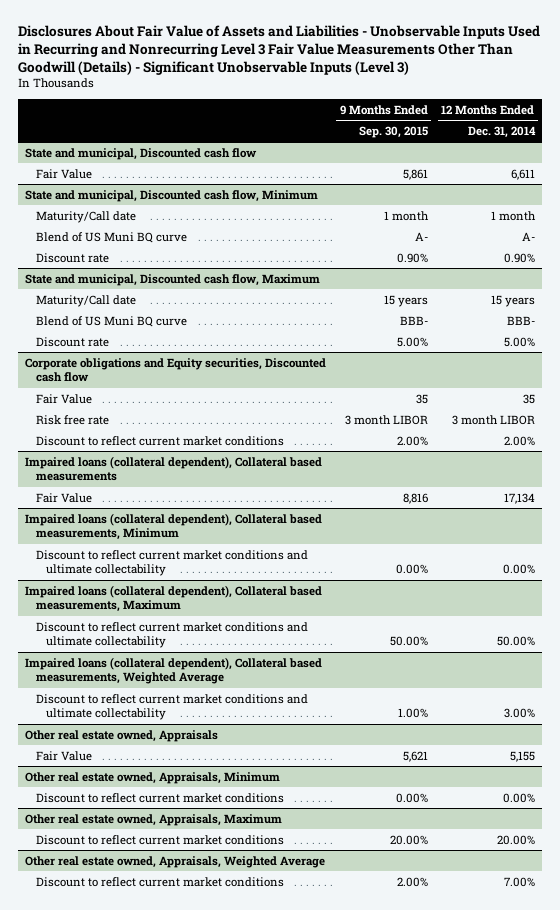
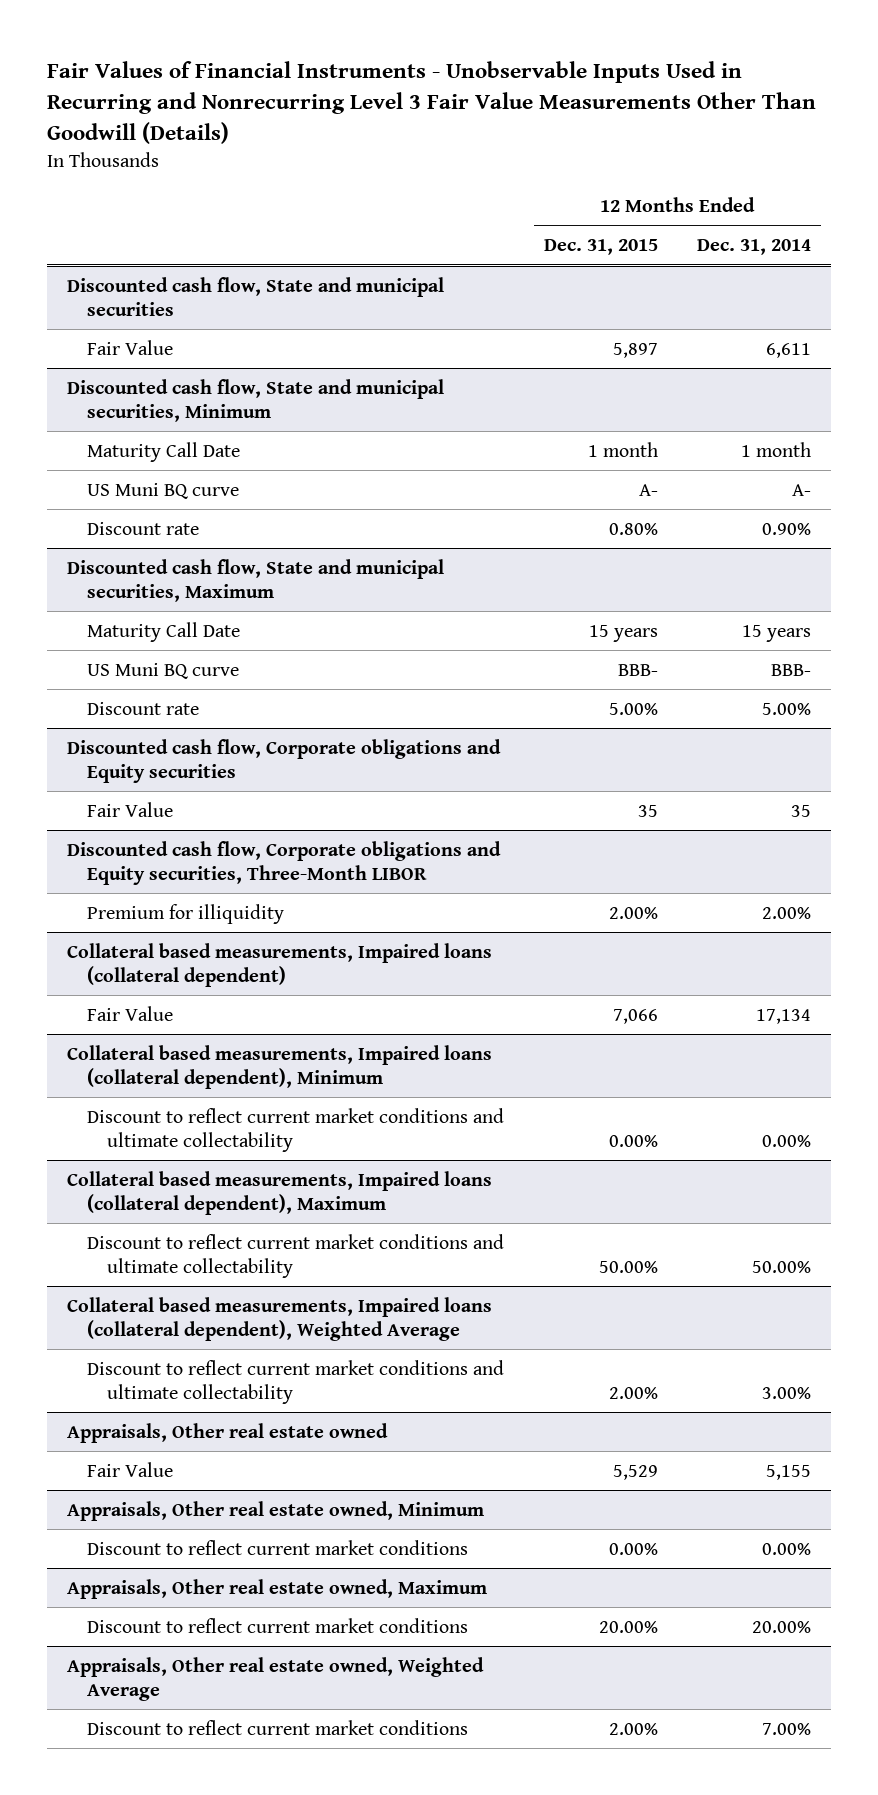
- Disclosures About Fair Value of Assets and Liabilities - Unobservable Inputs Used in Recurring and Nonrecurring Level 3 Fair Value Measurements Other Than Goodwill (Details) - Significant Unobservable Inputs (Level 3)
+ Fair Values of Financial Instruments - Unobservable Inputs Used in Recurring and Nonrecurring Level 3 Fair Value Measurements Other Than Goodwill (Details)
- | 9 Months Ended Sep. 30, 2015 | 12 Months Ended Dec. 31, 2014
+ | 12 Months Ended Dec. 31, 2015 | 12 Months Ended Dec. 31, 2014
- State and municipal, Discounted cash flow
+ Discounted cash flow, State and municipal securities
- State and municipal, Discounted cash flow, Minimum
- Maturity/Call date | 1 month | 1 month
- Blend of US Muni BQ curve | A- | A-
+ Discounted cash flow, State and municipal securities, Minimum
+ Maturity Call Date | 1 month | 1 month
+ US Muni BQ curve | A- | A-
- State and municipal, Discounted cash flow, Maximum
- Maturity/Call date | 15 years | 15 years
- Blend of US Muni BQ curve | BBB- | BBB-
+ Discounted cash flow, State and municipal securities, Maximum
+ Maturity Call Date | 15 years | 15 years
+ US Muni BQ curve | BBB- | BBB-
- Corporate obligations and Equity securities, Discounted cash flow
+ Discounted cash flow, Corporate obligations and Equity securities
- Risk free rate | 3 month LIBOR | 3 month LIBOR
- Discount to reflect current market conditions | 2.00% | 2.00%
- Impaired loans (collateral dependent), Collateral based measurements
+ Discounted cash flow, Corporate obligations and Equity securities, Three-Month LIBOR
+ Premium for illiquidity | 2.00% | 2.00%
+ Collateral based measurements, Impaired loans (collateral dependent)
- Impaired loans (collateral dependent), Collateral based measurements, Minimum
+ Collateral based measurements, Impaired loans (collateral dependent), Minimum
- Impaired loans (collateral dependent), Collateral based measurements, Maximum
+ Collateral based measurements, Impaired loans (collateral dependent), Maximum
- Impaired loans (collateral dependent), Collateral based measurements, Weighted Average
+ Collateral based measurements, Impaired loans (collateral dependent), Weighted Average
- Other real estate owned, Appraisals
+ Appraisals, Other real estate owned
- Other real estate owned, Appraisals, Minimum
+ Appraisals, Other real estate owned, Minimum
- Other real estate owned, Appraisals, Maximum
+ Appraisals, Other real estate owned, Maximum
- Other real estate owned, Appraisals, Weighted Average
+ Appraisals, Other real estate owned, Weighted Average

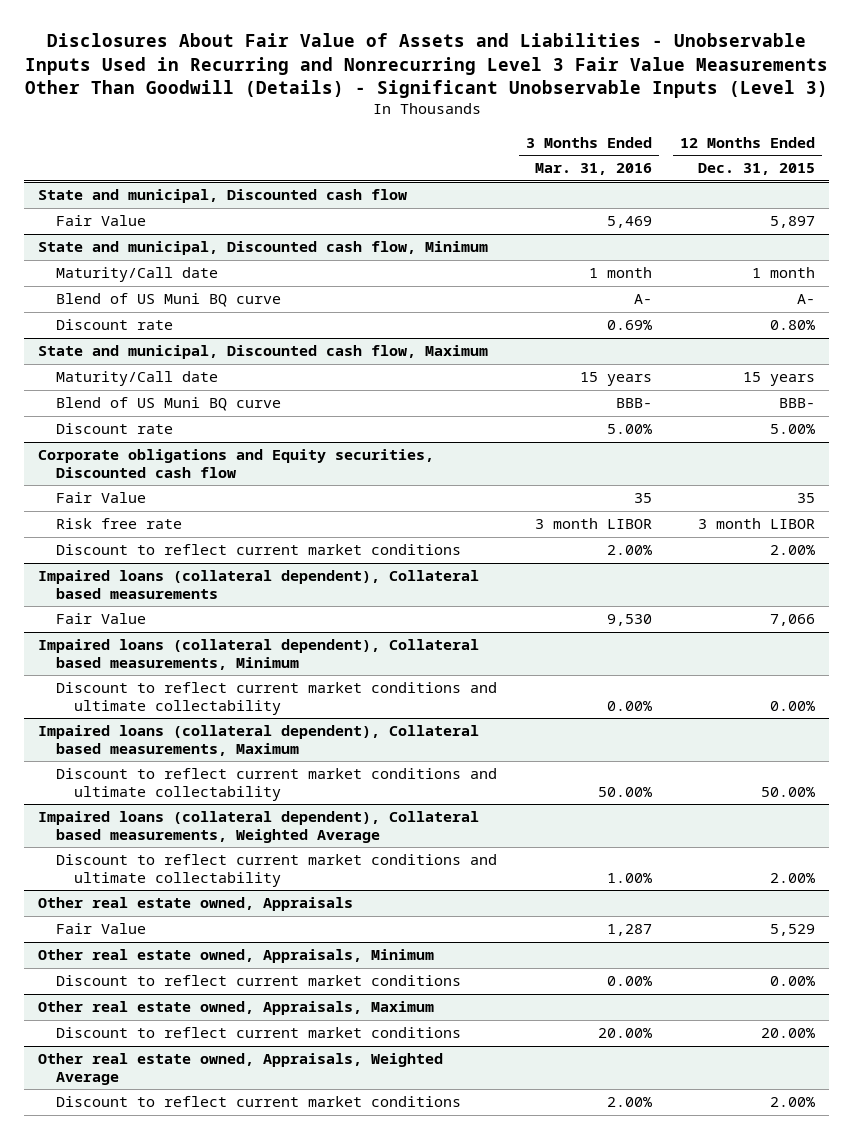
- Fair Values of Financial Instruments - Unobservable Inputs Used in Recurring and Nonrecurring Level 3 Fair Value Measurements Other Than Goodwill (Details)
+ Disclosures About Fair Value of Assets and Liabilities - Unobservable Inputs Used in Recurring and Nonrecurring Level 3 Fair Value Measurements Other Than Goodwill (Details) - Significant Unobservable Inputs (Level 3)
- | 12 Months Ended Dec. 31, 2015 | 12 Months Ended Dec. 31, 2014
+ | 3 Months Ended Mar. 31, 2016 | 12 Months Ended Dec. 31, 2015
- Discounted cash flow, State and municipal securities
+ State and municipal, Discounted cash flow
- Discounted cash flow, State and municipal securities, Minimum
- Maturity Call Date | 1 month | 1 month
- US Muni BQ curve | A- | A-
+ State and municipal, Discounted cash flow, Minimum
+ Maturity/Call date | 1 month | 1 month
+ Blend of US Muni BQ curve | A- | A-
- Discounted cash flow, State and municipal securities, Maximum
- Maturity Call Date | 15 years | 15 years
- US Muni BQ curve | BBB- | BBB-
+ State and municipal, Discounted cash flow, Maximum
+ Maturity/Call date | 15 years | 15 years
+ Blend of US Muni BQ curve | BBB- | BBB-
- Discounted cash flow, Corporate obligations and Equity securities
+ Corporate obligations and Equity securities, Discounted cash flow
- Discounted cash flow, Corporate obligations and Equity securities, Three-Month LIBOR
- Premium for illiquidity | 2.00% | 2.00%
- Collateral based measurements, Impaired loans (collateral dependent)
+ Risk free rate | 3 month LIBOR | 3 month LIBOR
+ Discount to reflect current market conditions | 2.00% | 2.00%
+ Impaired loans (collateral dependent), Collateral based measurements
- Collateral based measurements, Impaired loans (collateral dependent), Minimum
+ Impaired loans (collateral dependent), Collateral based measurements, Minimum
- Collateral based measurements, Impaired loans (collateral dependent), Maximum
+ Impaired loans (collateral dependent), Collateral based measurements, Maximum
- Collateral based measurements, Impaired loans (collateral dependent), Weighted Average
+ Impaired loans (collateral dependent), Collateral based measurements, Weighted Average
- Appraisals, Other real estate owned
+ Other real estate owned, Appraisals
- Appraisals, Other real estate owned, Minimum
+ Other real estate owned, Appraisals, Minimum
- Appraisals, Other real estate owned, Maximum
+ Other real estate owned, Appraisals, Maximum
- Appraisals, Other real estate owned, Weighted Average
+ Other real estate owned, Appraisals, Weighted Average

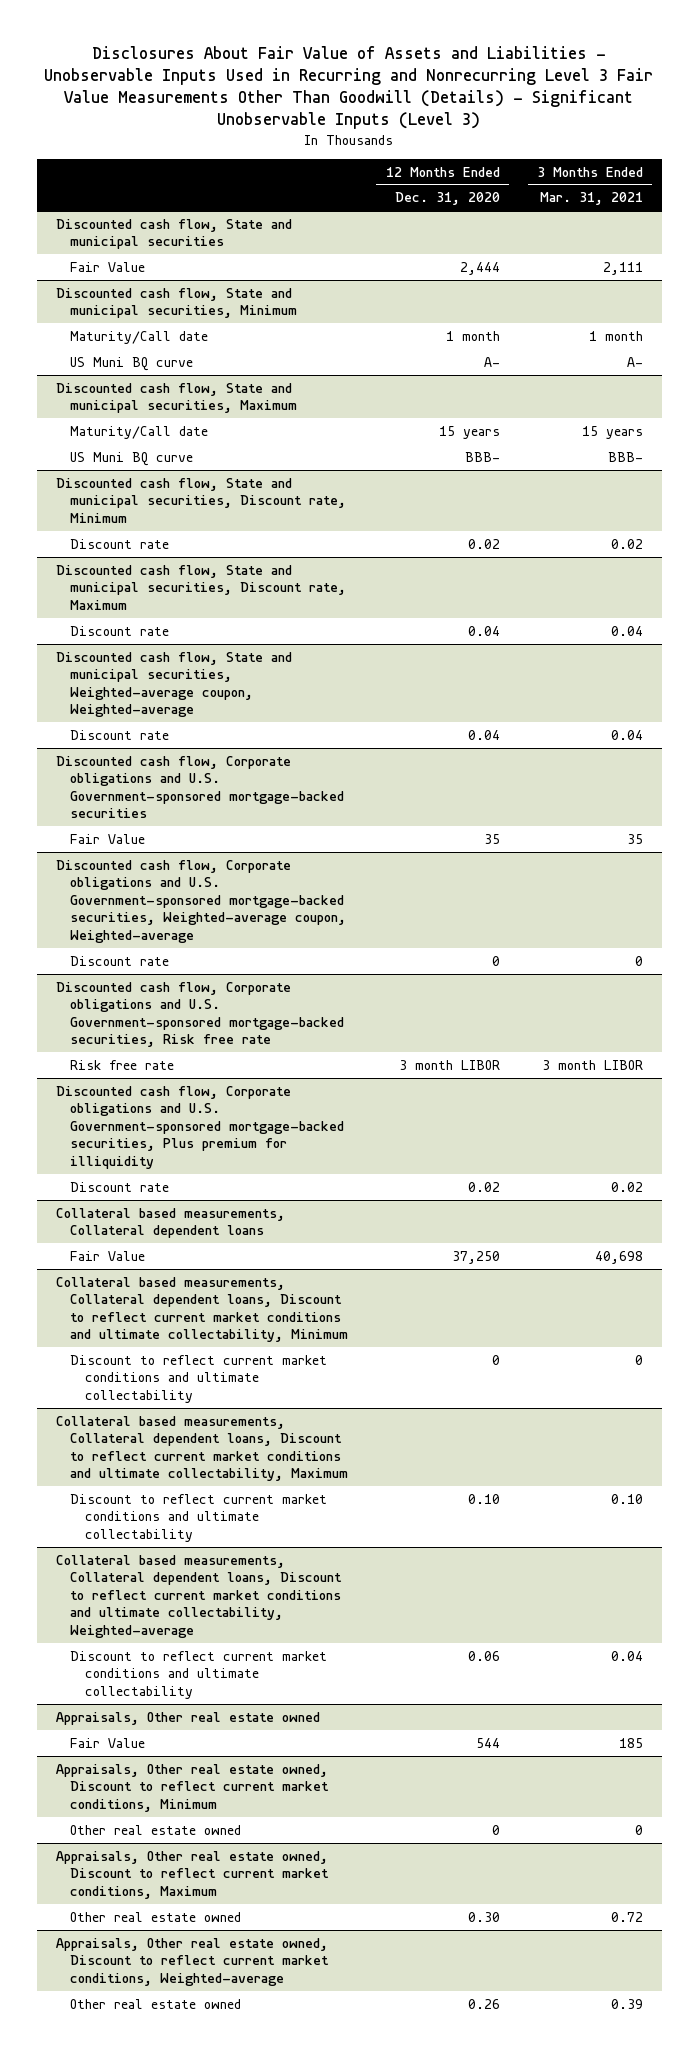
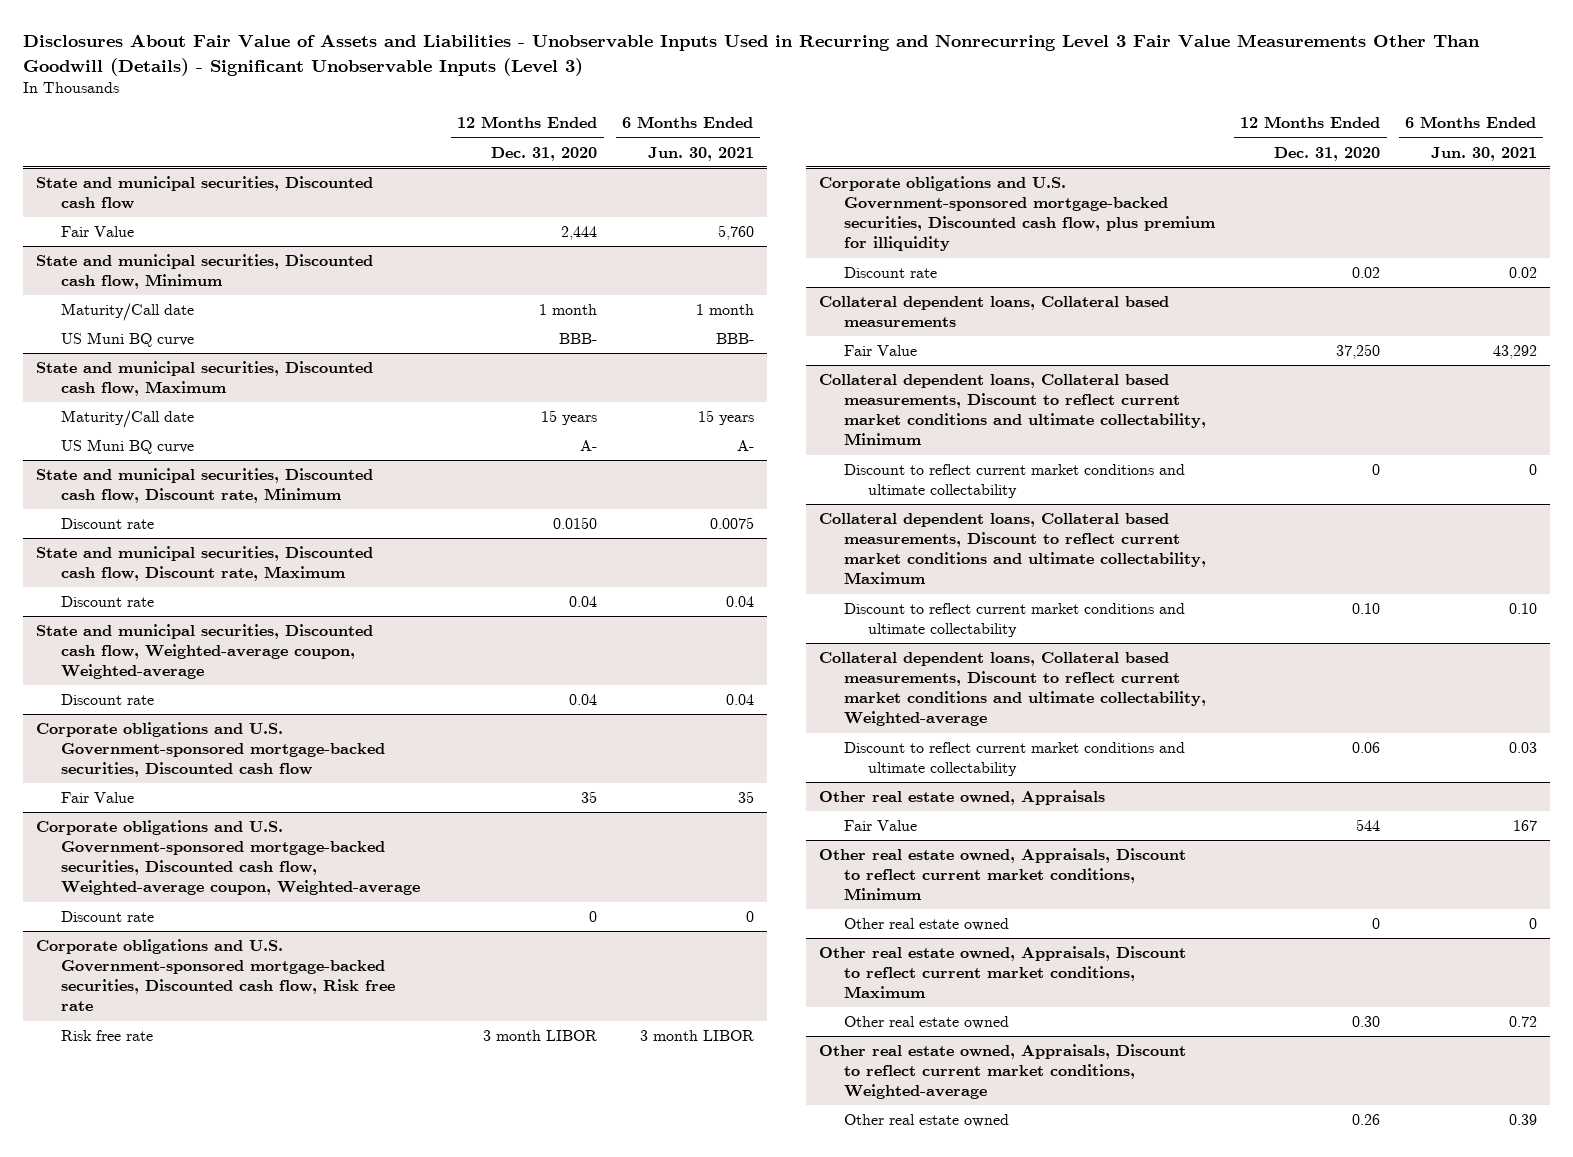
- | 12 Months Ended Dec. 31, 2020 | 3 Months Ended Mar. 31, 2021
+ | 12 Months Ended Dec. 31, 2020 | 6 Months Ended Jun. 30, 2021
- Discounted cash flow, State and municipal securities
+ State and municipal securities, Discounted cash flow
- Discounted cash flow, State and municipal securities, Minimum
+ State and municipal securities, Discounted cash flow, Minimum
- US Muni BQ curve | A- | A-
- Discounted cash flow, State and municipal securities, Maximum
- Maturity/Call date | 15 years | 15 years
- Discounted cash flow, State and municipal securities, Discount rate, Minimum
- Discount rate | 0.02 | 0.02
- Discounted cash flow, State and municipal securities, Discount rate, Maximum
+ State and municipal securities, Discounted cash flow, Maximum
+ Maturity/Call date | 15 years | 15 years
+ US Muni BQ curve | A- | A-
+ State and municipal securities, Discounted cash flow, Discount rate, Minimum
+ Discount rate | 0.0150 | 0.0075
+ State and municipal securities, Discounted cash flow, Discount rate, Maximum
- Discounted cash flow, State and municipal securities, Weighted-average coupon, Weighted-average
+ State and municipal securities, Discounted cash flow, Weighted-average coupon, Weighted-average
- Discounted cash flow, Corporate obligations and U.S. Government-sponsored mortgage-backed securities
+ Corporate obligations and U.S. Government-sponsored mortgage-backed securities, Discounted cash flow
- Discounted cash flow, Corporate obligations and U.S. Government-sponsored mortgage-backed securities, Weighted-average coupon, Weighted-average
+ Corporate obligations and U.S. Government-sponsored mortgage-backed securities, Discounted cash flow, Weighted-average coupon, Weighted-average
- Discounted cash flow, Corporate obligations and U.S. Government-sponsored mortgage-backed securities, Risk free rate
+ Corporate obligations and U.S. Government-sponsored mortgage-backed securities, Discounted cash flow, Risk free rate
- Discounted cash flow, Corporate obligations and U.S. Government-sponsored mortgage-backed securities, Plus premium for illiquidity
+ Corporate obligations and U.S. Government-sponsored mortgage-backed securities, Discounted cash flow, plus premium for illiquidity
- Collateral based measurements, Collateral dependent loans
+ Collateral dependent loans, Collateral based measurements
- Collateral based measurements, Collateral dependent loans, Discount to reflect current market conditions and ultimate collectability, Minimum
+ Collateral dependent loans, Collateral based measurements, Discount to reflect current market conditions and ultimate collectability, Minimum
- Collateral based measurements, Collateral dependent loans, Discount to reflect current market conditions and ultimate collectability, Maximum
+ Collateral dependent loans, Collateral based measurements, Discount to reflect current market conditions and ultimate collectability, Maximum
- Collateral based measurements, Collateral dependent loans, Discount to reflect current market conditions and ultimate collectability, Weighted-average
+ Collateral dependent loans, Collateral based measurements, Discount to reflect current market conditions and ultimate collectability, Weighted-average
- Appraisals, Other real estate owned
+ Other real estate owned, Appraisals
- Appraisals, Other real estate owned, Discount to reflect current market conditions, Minimum
+ Other real estate owned, Appraisals, Discount to reflect current market conditions, Minimum
- Appraisals, Other real estate owned, Discount to reflect current market conditions, Maximum
+ Other real estate owned, Appraisals, Discount to reflect current market conditions, Maximum
- Appraisals, Other real estate owned, Discount to reflect current market conditions, Weighted-average
+ Other real estate owned, Appraisals, Discount to reflect current market conditions, Weighted-average

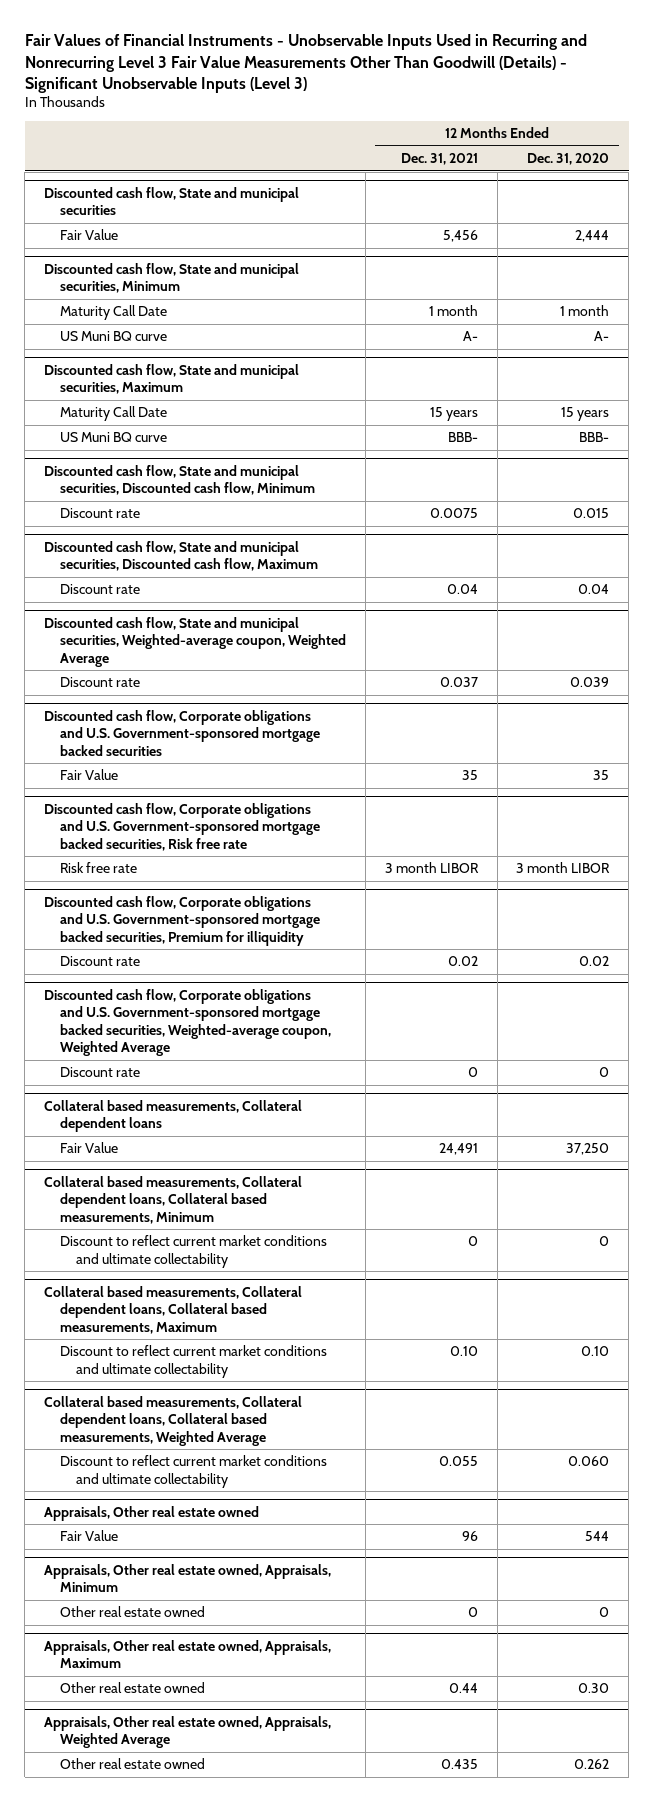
- Disclosures About Fair Value of Assets and Liabilities - Unobservable Inputs Used in Recurring and Nonrecurring Level 3 Fair Value Measurements Other Than Goodwill (Details) - Significant Unobservable Inputs (Level 3)
+ Fair Values of Financial Instruments - Unobservable Inputs Used in Recurring and Nonrecurring Level 3 Fair Value Measurements Other Than Goodwill (Details) - Significant Unobservable Inputs (Level 3)
- | 12 Months Ended Dec. 31, 2020 | 6 Months Ended Jun. 30, 2021
+ | 12 Months Ended Dec. 31, 2021 | 12 Months Ended Dec. 31, 2020
- State and municipal securities, Discounted cash flow
+ Discounted cash flow, State and municipal securities
- State and municipal securities, Discounted cash flow, Minimum
- Maturity/Call date | 1 month | 1 month
- US Muni BQ curve | BBB- | BBB-
- State and municipal securities, Discounted cash flow, Maximum
- Maturity/Call date | 15 years | 15 years
+ Discounted cash flow, State and municipal securities, Minimum
+ Maturity Call Date | 1 month | 1 month
- State and municipal securities, Discounted cash flow, Discount rate, Minimum
- Discount rate | 0.0150 | 0.0075
- State and municipal securities, Discounted cash flow, Discount rate, Maximum
- Discount rate | 0.04 | 0.04
- State and municipal securities, Discounted cash flow, Weighted-average coupon, Weighted-average
+ Discounted cash flow, State and municipal securities, Maximum
+ Maturity Call Date | 15 years | 15 years
+ US Muni BQ curve | BBB- | BBB-
+ Discounted cash flow, State and municipal securities, Discounted cash flow, Minimum
+ Discount rate | 0.0075 | 0.015
+ Discounted cash flow, State and municipal securities, Discounted cash flow, Maximum
- Corporate obligations and U.S. Government-sponsored mortgage-backed securities, Discounted cash flow
+ Discounted cash flow, State and municipal securities, Weighted-average coupon, Weighted Average
+ Discount rate | 0.037 | 0.039
+ Discounted cash flow, Corporate obligations and U.S. Government-sponsored mortgage backed securities
- Corporate obligations and U.S. Government-sponsored mortgage-backed securities, Discounted cash flow, Weighted-average coupon, Weighted-average
- Discount rate | 0 | 0
- Corporate obligations and U.S. Government-sponsored mortgage-backed securities, Discounted cash flow, Risk free rate
+ Discounted cash flow, Corporate obligations and U.S. Government-sponsored mortgage backed securities, Risk free rate
- Corporate obligations and U.S. Government-sponsored mortgage-backed securities, Discounted cash flow, plus premium for illiquidity
+ Discounted cash flow, Corporate obligations and U.S. Government-sponsored mortgage backed securities, Premium for illiquidity
- Collateral dependent loans, Collateral based measurements
+ Discounted cash flow, Corporate obligations and U.S. Government-sponsored mortgage backed securities, Weighted-average coupon, Weighted Average
+ Discount rate | 0 | 0
+ Collateral based measurements, Collateral dependent loans
- Collateral dependent loans, Collateral based measurements, Discount to reflect current market conditions and ultimate collectability, Minimum
+ Collateral based measurements, Collateral dependent loans, Collateral based measurements, Minimum
- Collateral dependent loans, Collateral based measurements, Discount to reflect current market conditions and ultimate collectability, Maximum
+ Collateral based measurements, Collateral dependent loans, Collateral based measurements, Maximum
- Collateral dependent loans, Collateral based measurements, Discount to reflect current market conditions and ultimate collectability, Weighted-average
- Discount to reflect current market conditions and ultimate collectability | 0.06 | 0.03
- Other real estate owned, Appraisals
+ Collateral based measurements, Collateral dependent loans, Collateral based measurements, Weighted Average
+ Discount to reflect current market conditions and ultimate collectability | 0.055 | 0.060
+ Appraisals, Other real estate owned
- Other real estate owned, Appraisals, Discount to reflect current market conditions, Minimum
+ Appraisals, Other real estate owned, Appraisals, Minimum
- Other real estate owned, Appraisals, Discount to reflect current market conditions, Maximum
+ Appraisals, Other real estate owned, Appraisals, Maximum
- Other real estate owned, Appraisals, Discount to reflect current market conditions, Weighted-average
- Other real estate owned | 0.26 | 0.39
+ Appraisals, Other real estate owned, Appraisals, Weighted Average
+ Other real estate owned | 0.435 | 0.262

